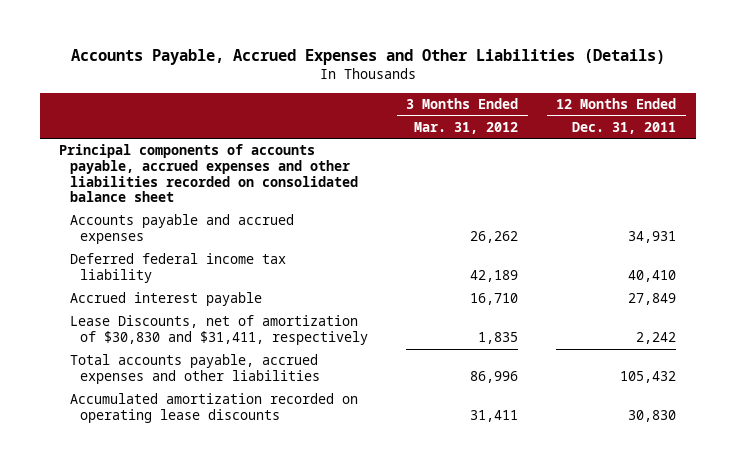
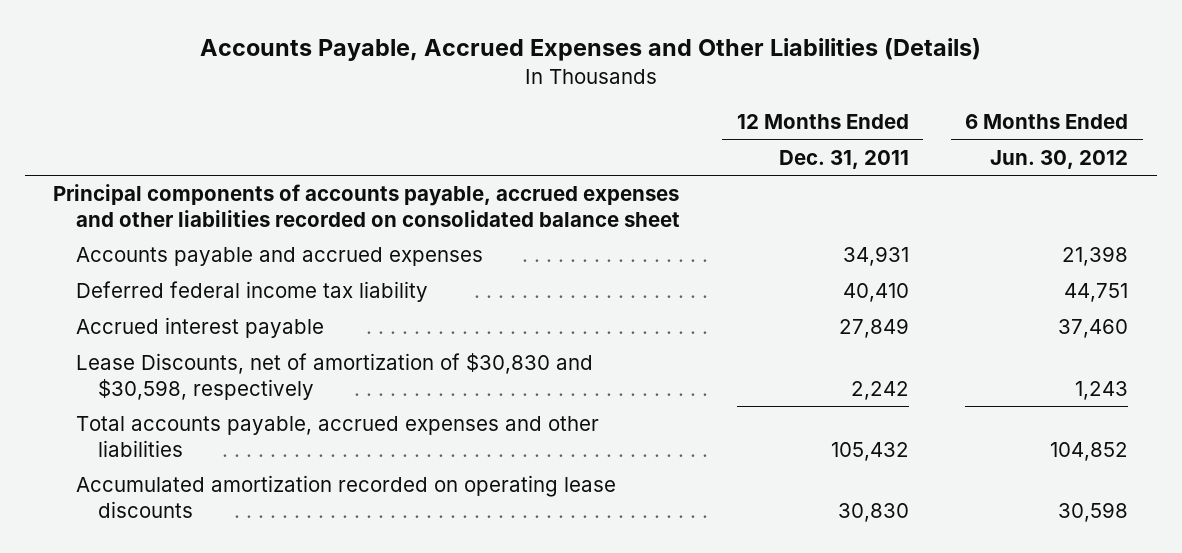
- | 3 Months Ended Mar. 31, 2012 | 12 Months Ended Dec. 31, 2011
+ | 12 Months Ended Dec. 31, 2011 | 6 Months Ended Jun. 30, 2012
- Lease Discounts, net of amortization of $30,830 and $31,411, respectively | 1,835 | 2,242
+ Lease Discounts, net of amortization of $30,830 and $30,598, respectively | 2,242 | 1,243

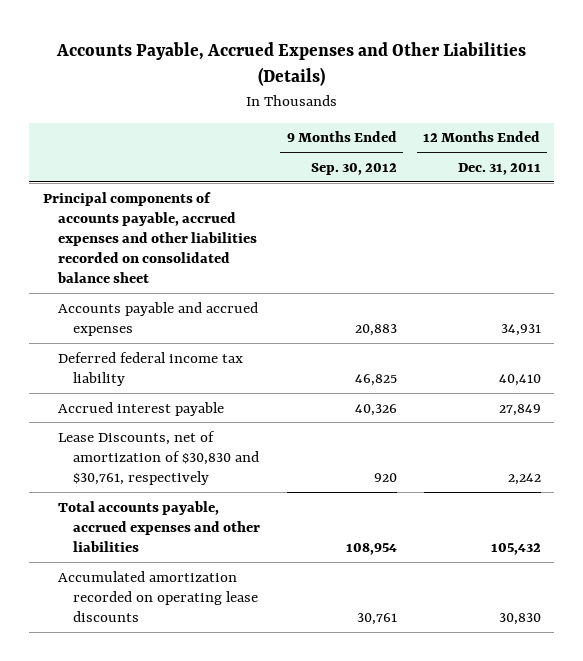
- | 12 Months Ended Dec. 31, 2011 | 6 Months Ended Jun. 30, 2012
+ | 9 Months Ended Sep. 30, 2012 | 12 Months Ended Dec. 31, 2011
- Lease Discounts, net of amortization of $30,830 and $30,598, respectively | 2,242 | 1,243
+ Lease Discounts, net of amortization of $30,830 and $30,761, respectively | 920 | 2,242

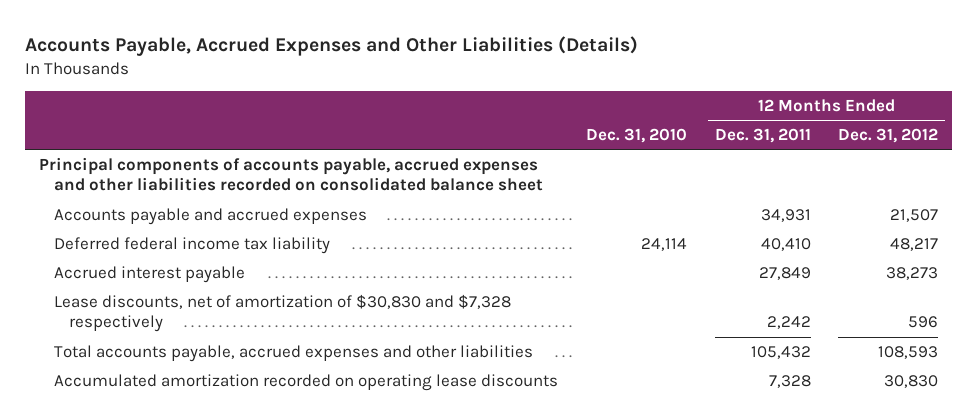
- | 9 Months Ended Sep. 30, 2012 | 12 Months Ended Dec. 31, 2011
+ | Dec. 31, 2010 | 12 Months Ended Dec. 31, 2011 | 12 Months Ended Dec. 31, 2012
- Lease Discounts, net of amortization of $30,830 and $30,761, respectively | 920 | 2,242
+ Lease discounts, net of amortization of $30,830 and $7,328 respectively | | 2,242 | 596
- Accumulated amortization recorded on operating lease discounts | 30,761 | 30,830
+ Accumulated amortization recorded on operating lease discounts | | 7,328 | 30,830

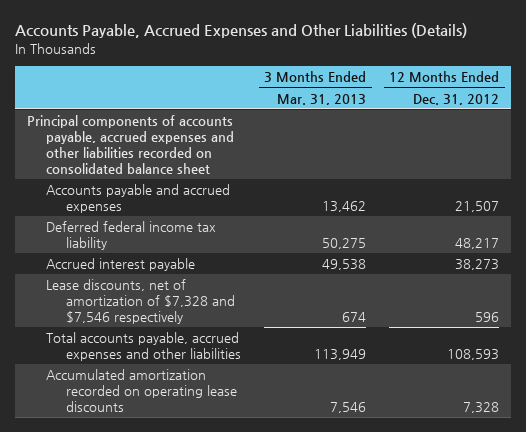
- | Dec. 31, 2010 | 12 Months Ended Dec. 31, 2011 | 12 Months Ended Dec. 31, 2012
+ | 3 Months Ended Mar. 31, 2013 | 12 Months Ended Dec. 31, 2012
- Lease discounts, net of amortization of $30,830 and $7,328 respectively | | 2,242 | 596
+ Lease discounts, net of amortization of $7,328 and $7,546 respectively | 674 | 596
- Accumulated amortization recorded on operating lease discounts | | 7,328 | 30,830
+ Accumulated amortization recorded on operating lease discounts | 7,546 | 7,328

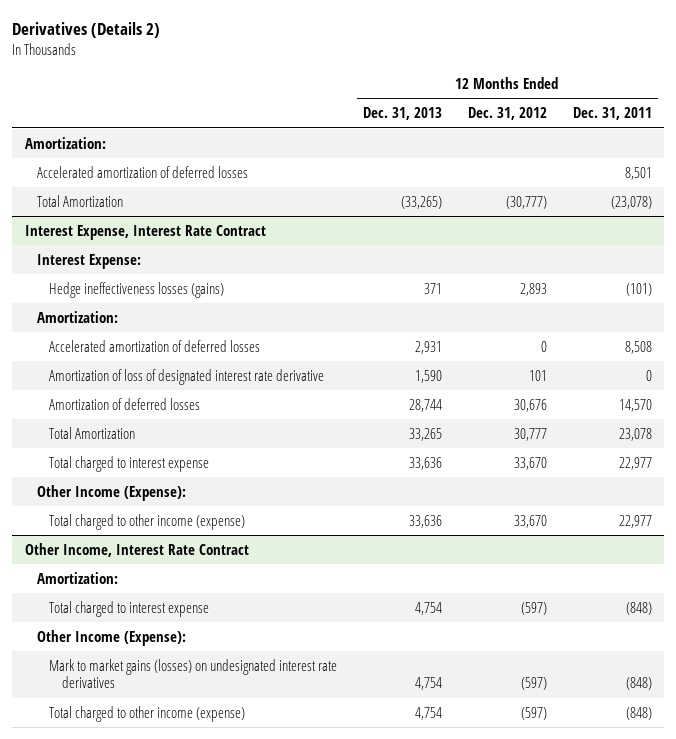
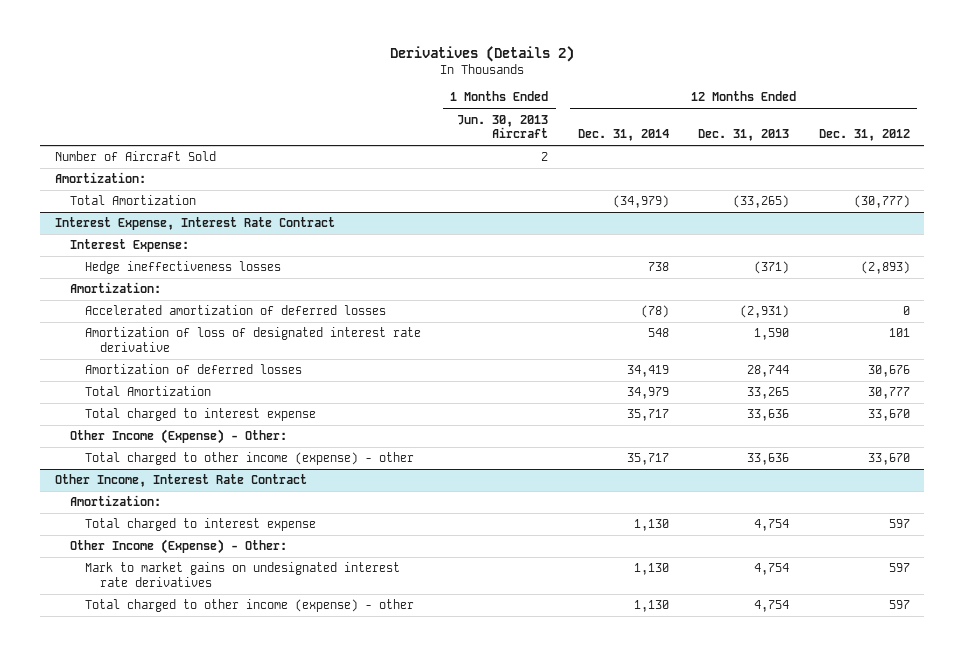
- | 12 Months Ended Dec. 31, 2013 | 12 Months Ended Dec. 31, 2012 | 12 Months Ended Dec. 31, 2011
+ | 1 Months Ended Jun. 30, 2013 Aircraft | 12 Months Ended Dec. 31, 2014 | 12 Months Ended Dec. 31, 2013 | 12 Months Ended Dec. 31, 2012
+ Number of Aircraft Sold | 2 | | |
- Accelerated amortization of deferred losses | | | 8,501
@ Interest Expense, Interest Rate Contract
- Hedge ineffectiveness losses (gains) | 371 | 2,893 | (101)
+ Hedge ineffectiveness losses | | 738 | (371) | (2,893)
- Accelerated amortization of deferred losses | 2,931 | 0 | 8,508
+ Accelerated amortization of deferred losses | | (78) | (2,931) | 0
- Other Income (Expense):
- Total charged to other income (expense) | 33,636 | 33,670 | 22,977
+ Other Income (Expense) - Other:
+ Total charged to other income (expense) - other | | 35,717 | 33,636 | 33,670
@ Other Income, Interest Rate Contract
- Total charged to interest expense | 4,754 | (597) | (848)
- Other Income (Expense):
- Mark to market gains (losses) on undesignated interest rate derivatives | 4,754 | (597) | (848)
- Total charged to other income (expense) | 4,754 | (597) | (848)
+ Total charged to interest expense | | 1,130 | 4,754 | 597
+ Other Income (Expense) - Other:
+ Mark to market gains on undesignated interest rate derivatives | | 1,130 | 4,754 | 597
+ Total charged to other income (expense) - other | | 1,130 | 4,754 | 597

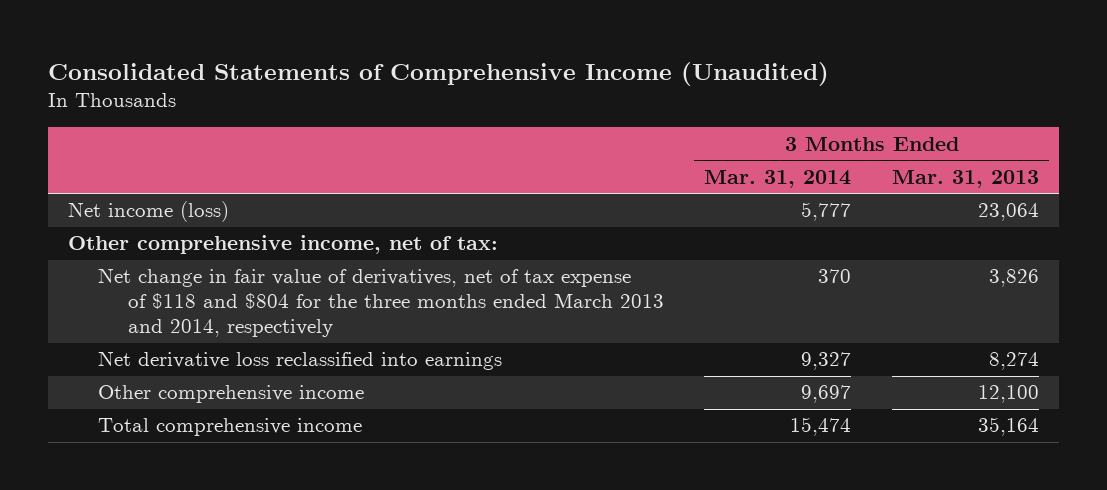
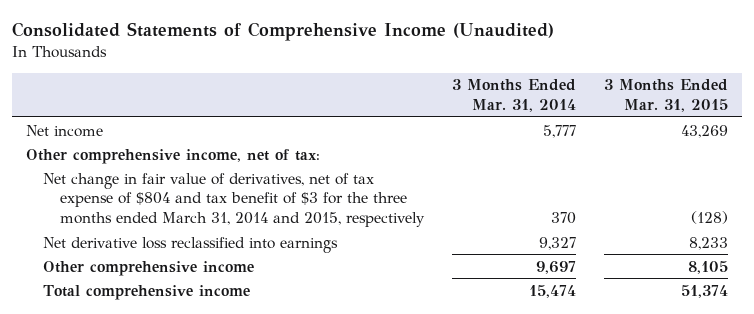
- | 3 Months Ended Mar. 31, 2014 | 3 Months Ended Mar. 31, 2013
+ | 3 Months Ended Mar. 31, 2014 | 3 Months Ended Mar. 31, 2015
- Net income (loss) | 5,777 | 23,064
+ Net income | 5,777 | 43,269
- Net change in fair value of derivatives, net of tax expense of $118 and $804 for the three months ended March 2013 and 2014, respectively | 370 | 3,826
+ Net change in fair value of derivatives, net of tax expense of $804 and tax benefit of $3 for the three months ended March 31, 2014 and 2015, respectively | 370 | (128)

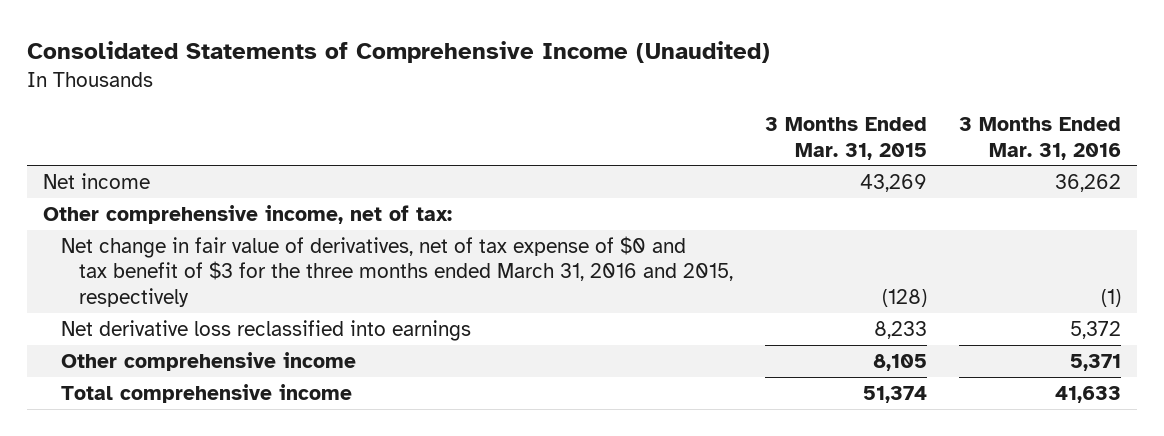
- | 3 Months Ended Mar. 31, 2014 | 3 Months Ended Mar. 31, 2015
+ | 3 Months Ended Mar. 31, 2015 | 3 Months Ended Mar. 31, 2016
- Net change in fair value of derivatives, net of tax expense of $804 and tax benefit of $3 for the three months ended March 31, 2014 and 2015, respectively | 370 | (128)
+ Net change in fair value of derivatives, net of tax expense of $0 and tax benefit of $3 for the three months ended March 31, 2016 and 2015, respectively | (128) | (1)

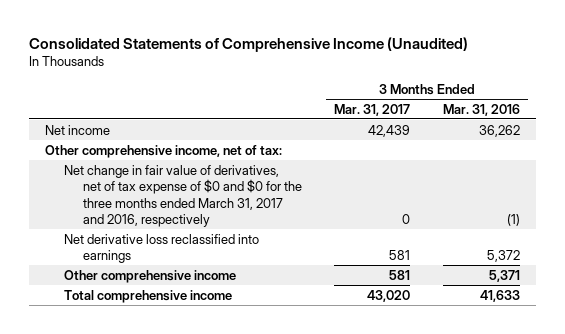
- | 3 Months Ended Mar. 31, 2015 | 3 Months Ended Mar. 31, 2016
+ | 3 Months Ended Mar. 31, 2017 | 3 Months Ended Mar. 31, 2016
- Net change in fair value of derivatives, net of tax expense of $0 and tax benefit of $3 for the three months ended March 31, 2016 and 2015, respectively | (128) | (1)
+ Net change in fair value of derivatives, net of tax expense of $0 and $0 for the three months ended March 31, 2017 and 2016, respectively | 0 | (1)

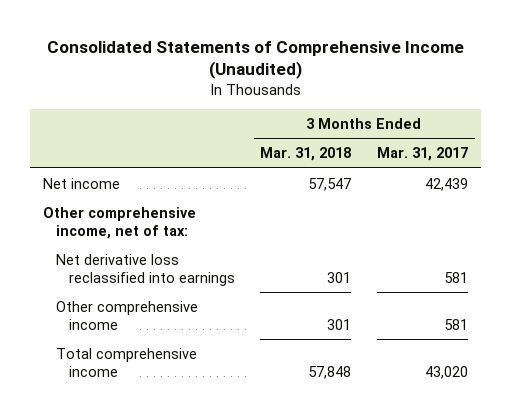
- | 3 Months Ended Mar. 31, 2017 | 3 Months Ended Mar. 31, 2016
+ | 3 Months Ended Mar. 31, 2018 | 3 Months Ended Mar. 31, 2017
- Net change in fair value of derivatives, net of tax expense of $0 and $0 for the three months ended March 31, 2017 and 2016, respectively | 0 | (1)

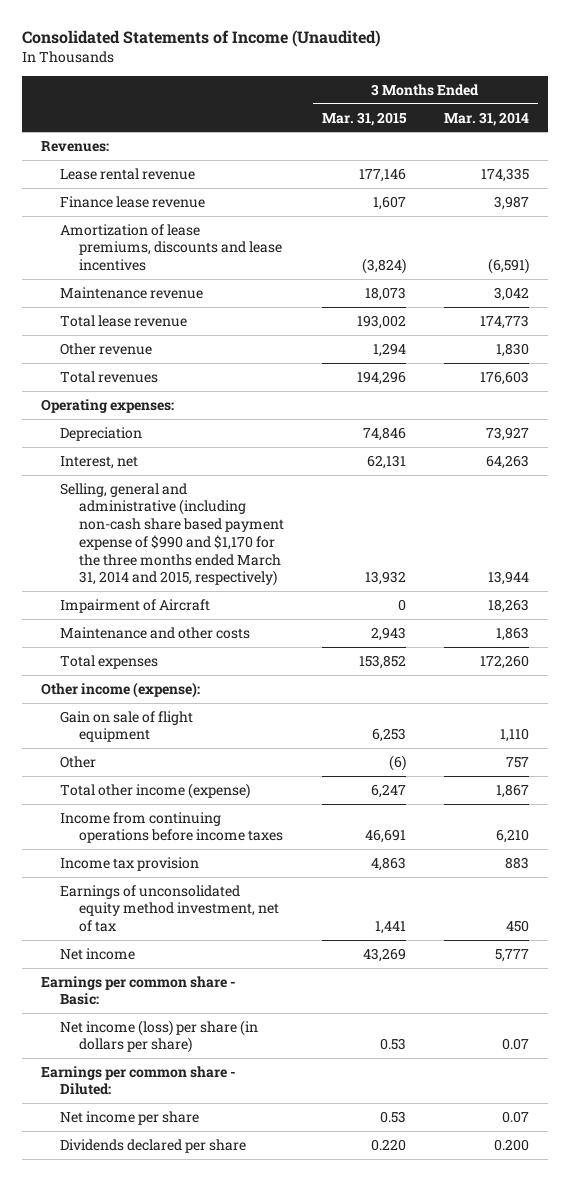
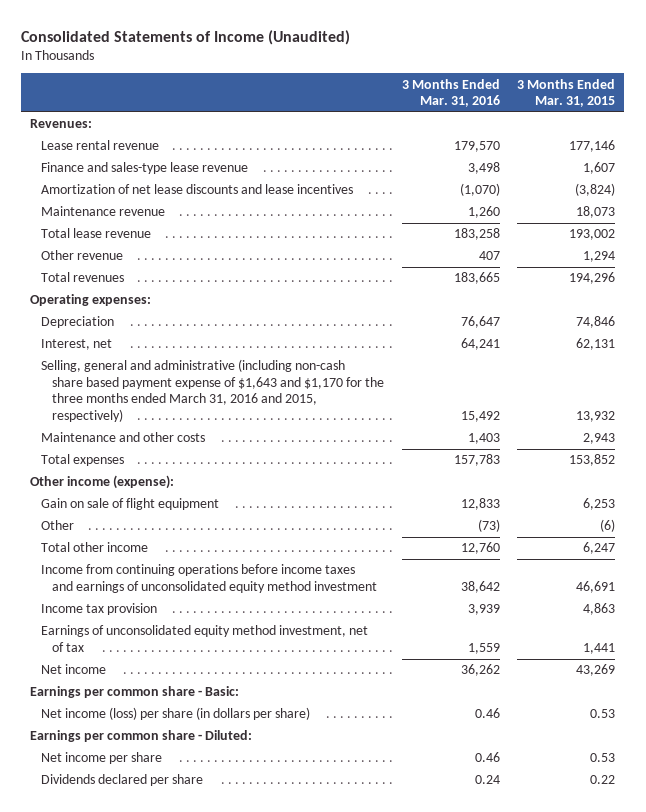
- | 3 Months Ended Mar. 31, 2015 | 3 Months Ended Mar. 31, 2014
+ | 3 Months Ended Mar. 31, 2016 | 3 Months Ended Mar. 31, 2015
- Finance lease revenue | 1,607 | 3,987
- Amortization of lease premiums, discounts and lease incentives | (3,824) | (6,591)
+ Finance and sales-type lease revenue | 3,498 | 1,607
+ Amortization of net lease discounts and lease incentives | (1,070) | (3,824)
- Selling, general and administrative (including non-cash share based payment expense of $990 and $1,170 for the three months ended March 31, 2014 and 2015, respectively) | 13,932 | 13,944
- Impairment of Aircraft | 0 | 18,263
+ Selling, general and administrative (including non-cash share based payment expense of $1,643 and $1,170 for the three months ended March 31, 2016 and 2015, respectively) | 15,492 | 13,932
- Total other income (expense) | 6,247 | 1,867
- Income from continuing operations before income taxes | 46,691 | 6,210
+ Total other income | 12,760 | 6,247
+ Income from continuing operations before income taxes and earnings of unconsolidated equity method investment | 38,642 | 46,691
- Dividends declared per share | 0.220 | 0.200
+ Dividends declared per share | 0.24 | 0.22

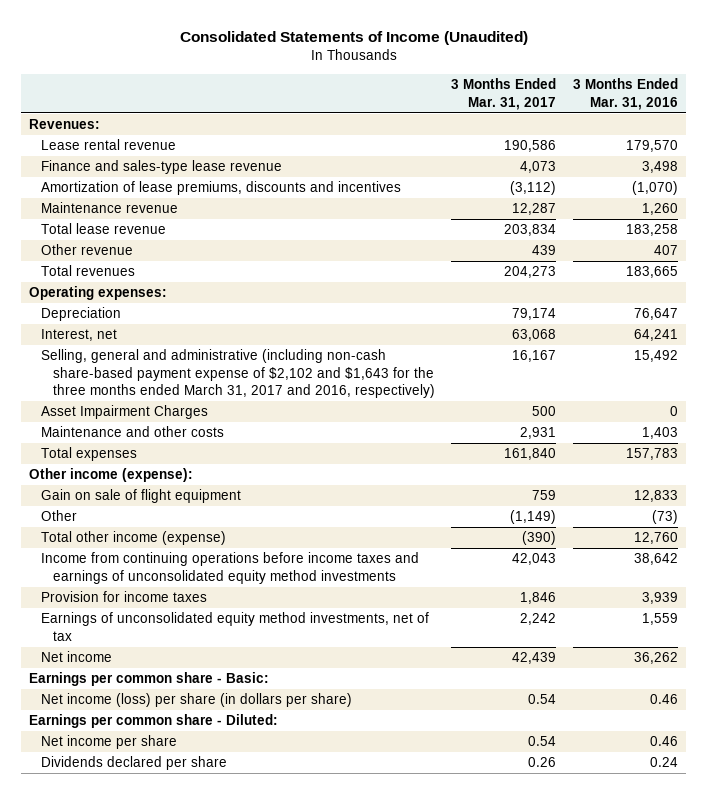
- | 3 Months Ended Mar. 31, 2016 | 3 Months Ended Mar. 31, 2015
+ | 3 Months Ended Mar. 31, 2017 | 3 Months Ended Mar. 31, 2016
- Amortization of net lease discounts and lease incentives | (1,070) | (3,824)
+ Amortization of lease premiums, discounts and incentives | (3,112) | (1,070)
- Selling, general and administrative (including non-cash share based payment expense of $1,643 and $1,170 for the three months ended March 31, 2016 and 2015, respectively) | 15,492 | 13,932
+ Selling, general and administrative (including non-cash share-based payment expense of $2,102 and $1,643 for the three months ended March 31, 2017 and 2016, respectively) | 16,167 | 15,492
+ Asset Impairment Charges | 500 | 0
- Total other income | 12,760 | 6,247
- Income from continuing operations before income taxes and earnings of unconsolidated equity method investment | 38,642 | 46,691
- Income tax provision | 3,939 | 4,863
- Earnings of unconsolidated equity method investment, net of tax | 1,559 | 1,441
+ Total other income (expense) | (390) | 12,760
+ Income from continuing operations before income taxes and earnings of unconsolidated equity method investments | 42,043 | 38,642
+ Provision for income taxes | 1,846 | 3,939
+ Earnings of unconsolidated equity method investments, net of tax | 2,242 | 1,559

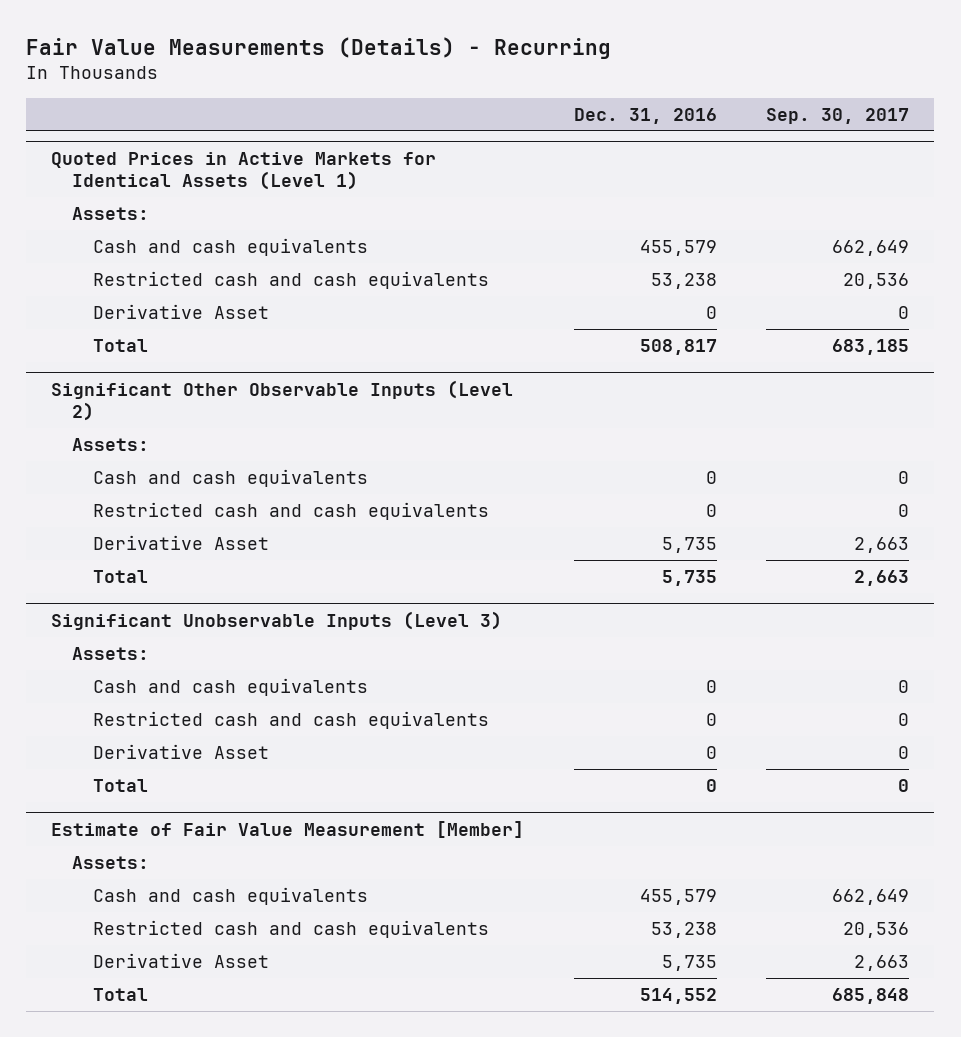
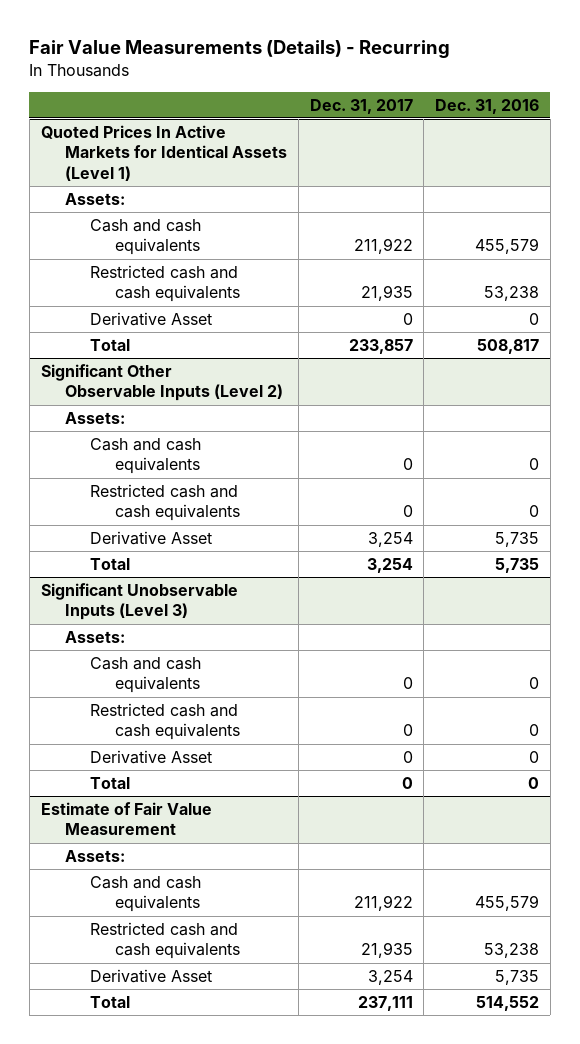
- | Dec. 31, 2016 | Sep. 30, 2017
+ | Dec. 31, 2017 | Dec. 31, 2016
- Quoted Prices in Active Markets for Identical Assets (Level 1)
+ Quoted Prices In Active Markets for Identical Assets (Level 1)
- Estimate of Fair Value Measurement [Member]
+ Estimate of Fair Value Measurement

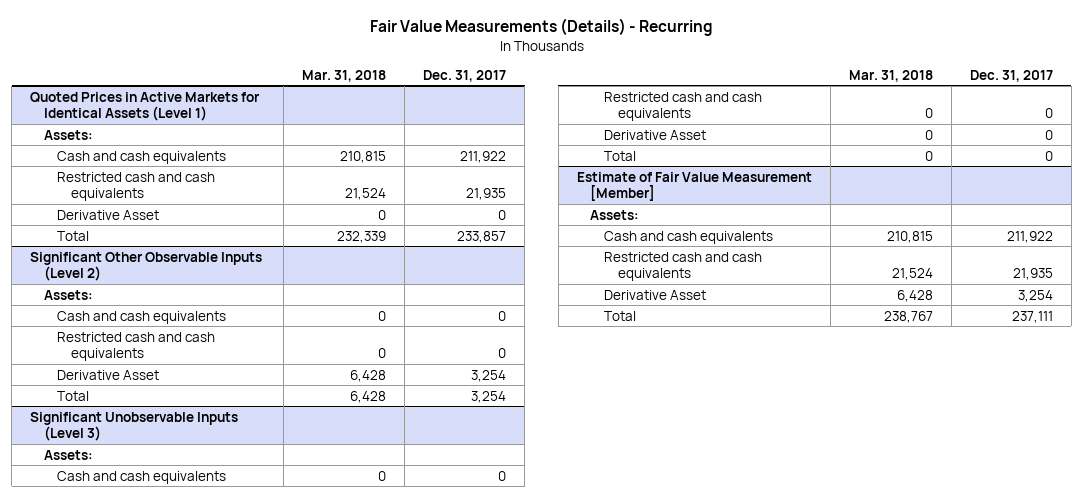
- | Dec. 31, 2017 | Dec. 31, 2016
+ | Mar. 31, 2018 | Dec. 31, 2017
- Quoted Prices In Active Markets for Identical Assets (Level 1)
+ Quoted Prices in Active Markets for Identical Assets (Level 1)
- Estimate of Fair Value Measurement
+ Estimate of Fair Value Measurement [Member]

